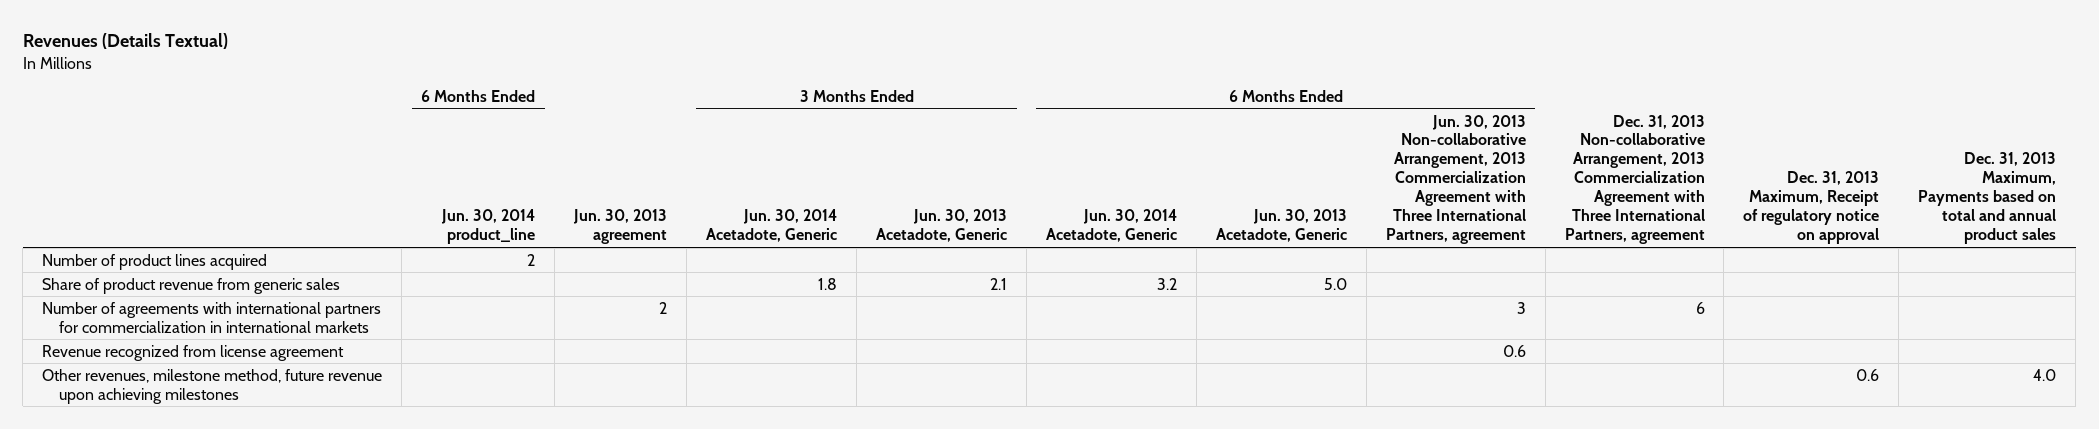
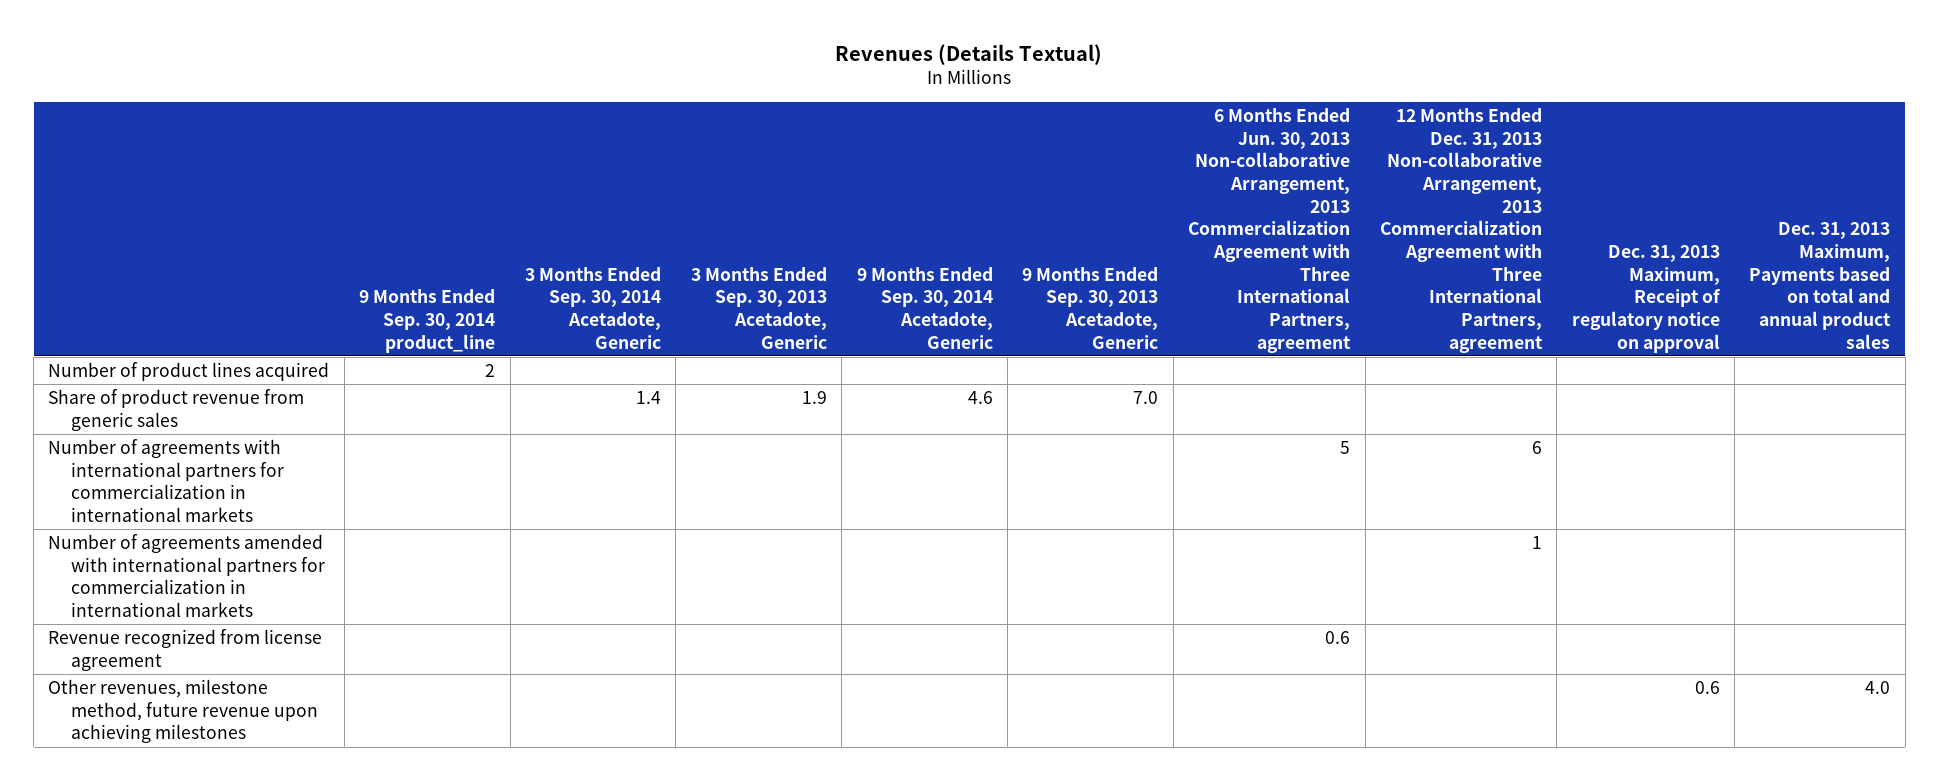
- | 6 Months Ended Jun. 30, 2014 product_line | Jun. 30, 2013 agreement | 3 Months Ended Jun. 30, 2014 Acetadote, Generic | 3 Months Ended Jun. 30, 2013 Acetadote, Generic | 6 Months Ended Jun. 30, 2014 Acetadote, Generic | 6 Months Ended Jun. 30, 2013 Acetadote, Generic | 6 Months Ended Jun. 30, 2013 Non-collaborative Arrangement, 2013 Commercialization Agreement with Three International Partners, agreement | Dec. 31, 2013 Non-collaborative Arrangement, 2013 Commercialization Agreement with Three International Partners, agreement | Dec. 31, 2013 Maximum, Receipt of regulatory notice on approval | Dec. 31, 2013 Maximum, Payments based on total and annual product sales
+ | 9 Months Ended Sep. 30, 2014 product_line | 3 Months Ended Sep. 30, 2014 Acetadote, Generic | 3 Months Ended Sep. 30, 2013 Acetadote, Generic | 9 Months Ended Sep. 30, 2014 Acetadote, Generic | 9 Months Ended Sep. 30, 2013 Acetadote, Generic | 6 Months Ended Jun. 30, 2013 Non-collaborative Arrangement, 2013 Commercialization Agreement with Three International Partners, agreement | 12 Months Ended Dec. 31, 2013 Non-collaborative Arrangement, 2013 Commercialization Agreement with Three International Partners, agreement | Dec. 31, 2013 Maximum, Receipt of regulatory notice on approval | Dec. 31, 2013 Maximum, Payments based on total and annual product sales
- Number of agreements with international partners for commercialization in international markets | | 2 | | | | | 3 | 6 | |
+ Number of agreements with international partners for commercialization in international markets | | | | | | 5 | 6 | |
+ Number of agreements amended with international partners for commercialization in international markets | | | | | | | 1 | |

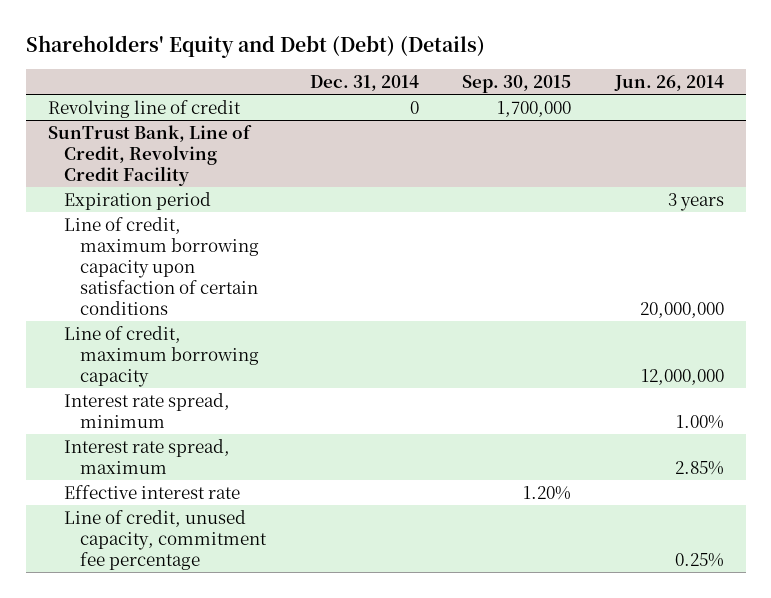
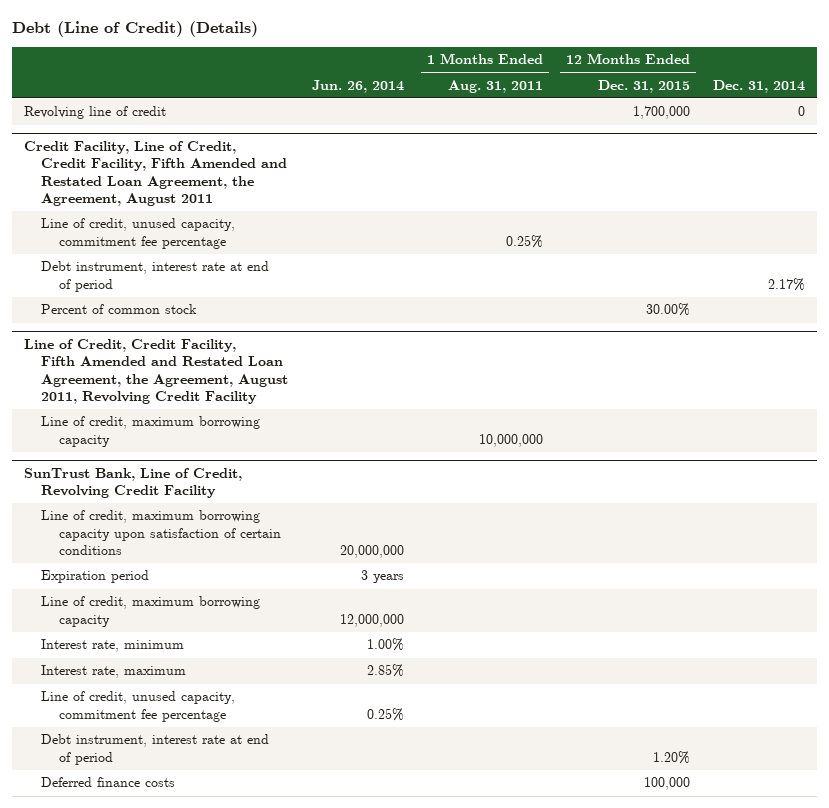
- Shareholders' Equity and Debt (Debt) (Details)
+ Debt (Line of Credit) (Details)
- | Dec. 31, 2014 | Sep. 30, 2015 | Jun. 26, 2014
+ | Jun. 26, 2014 | 1 Months Ended Aug. 31, 2011 | 12 Months Ended Dec. 31, 2015 | Dec. 31, 2014
+ Credit Facility, Line of Credit, Credit Facility, Fifth Amended and Restated Loan Agreement, the Agreement, August 2011
+ Line of credit, unused capacity, commitment fee percentage | | 0.25% | |
+ Debt instrument, interest rate at end of period | | | | 2.17%
+ Percent of common stock | | | 30.00% |
+ Line of Credit, Credit Facility, Fifth Amended and Restated Loan Agreement, the Agreement, August 2011, Revolving Credit Facility
+ Line of credit, maximum borrowing capacity | | 10,000,000 | |
@ SunTrust Bank, Line of Credit, Revolving Credit Facility
moved down: Expiration period | 3 years | | |
- Interest rate spread, minimum | | | 1.00%
- Interest rate spread, maximum | | | 2.85%
- Effective interest rate | | 1.20% |
+ Interest rate, minimum | 1.00% | | |
+ Interest rate, maximum | 2.85% | | |
+ Debt instrument, interest rate at end of period | | | 1.20% |
+ Deferred finance costs | | | 100,000 |

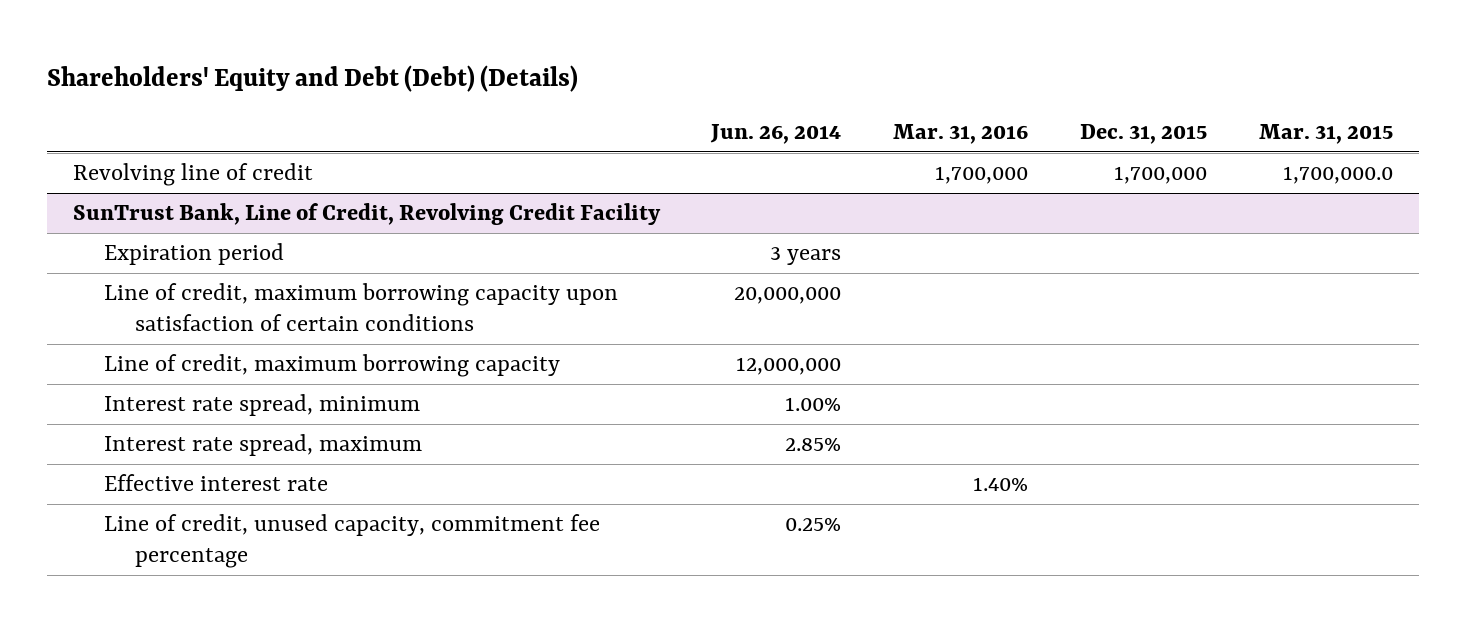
- Debt (Line of Credit) (Details)
+ Shareholders' Equity and Debt (Debt) (Details)
- | Jun. 26, 2014 | 1 Months Ended Aug. 31, 2011 | 12 Months Ended Dec. 31, 2015 | Dec. 31, 2014
+ | Jun. 26, 2014 | Mar. 31, 2016 | Dec. 31, 2015 | Mar. 31, 2015
- Credit Facility, Line of Credit, Credit Facility, Fifth Amended and Restated Loan Agreement, the Agreement, August 2011
- Line of credit, unused capacity, commitment fee percentage | | 0.25% | |
- Debt instrument, interest rate at end of period | | | | 2.17%
- Percent of common stock | | | 30.00% |
- Line of Credit, Credit Facility, Fifth Amended and Restated Loan Agreement, the Agreement, August 2011, Revolving Credit Facility
- Line of credit, maximum borrowing capacity | | 10,000,000 | |
@ SunTrust Bank, Line of Credit, Revolving Credit Facility
moved down: Line of credit, maximum borrowing capacity upon satisfaction of certain conditions | 20,000,000 | | |
- Interest rate, minimum | 1.00% | | |
- Interest rate, maximum | 2.85% | | |
+ Interest rate spread, minimum | 1.00% | | |
+ Interest rate spread, maximum | 2.85% | | |
+ Effective interest rate | | 1.40% | |
- Debt instrument, interest rate at end of period | | | 1.20% |
- Deferred finance costs | | | 100,000 |

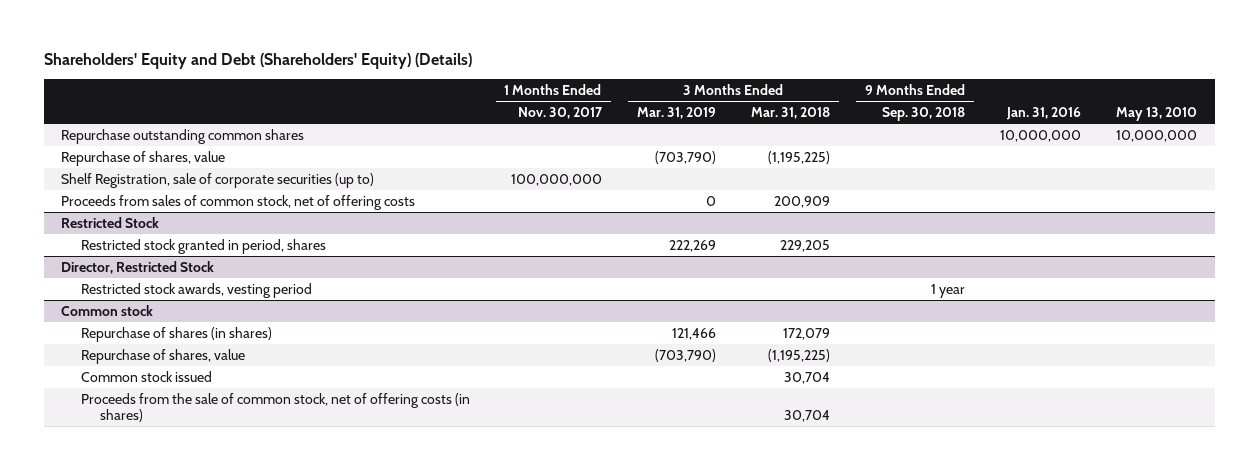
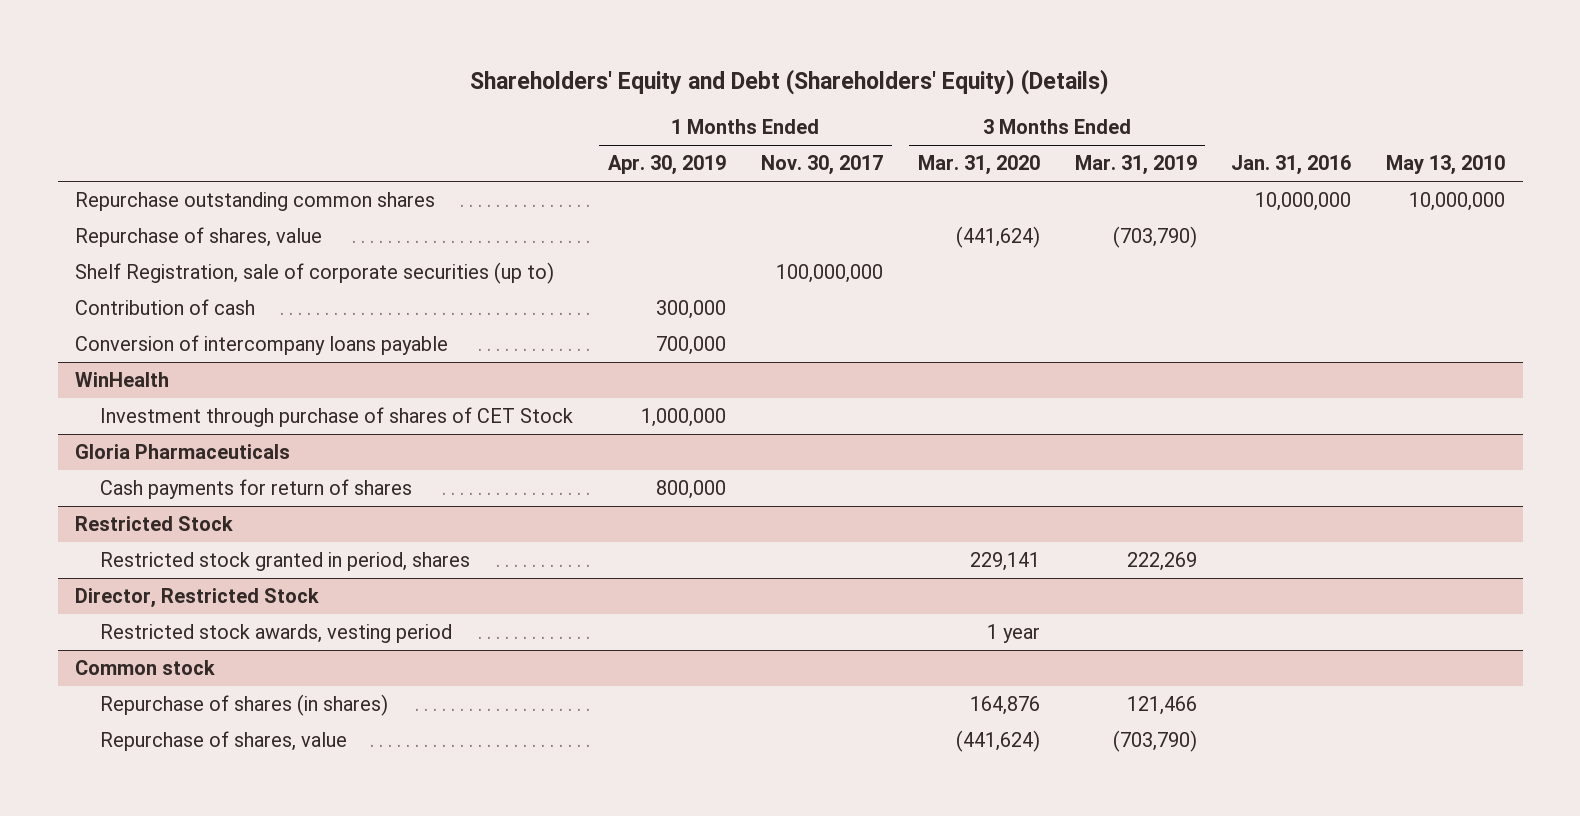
- | 1 Months Ended Nov. 30, 2017 | 3 Months Ended Mar. 31, 2019 | 3 Months Ended Mar. 31, 2018 | 9 Months Ended Sep. 30, 2018 | Jan. 31, 2016 | May 13, 2010
+ | 1 Months Ended Apr. 30, 2019 | 1 Months Ended Nov. 30, 2017 | 3 Months Ended Mar. 31, 2020 | 3 Months Ended Mar. 31, 2019 | Jan. 31, 2016 | May 13, 2010
- Proceeds from sales of common stock, net of offering costs | | 0 | 200,909 | | |
+ Contribution of cash | 300,000 | | | | |
+ Conversion of intercompany loans payable | 700,000 | | | | |
+ WinHealth
+ Investment through purchase of shares of CET Stock | 1,000,000 | | | | |
+ Gloria Pharmaceuticals
+ Cash payments for return of shares | 800,000 | | | | |
@ Common stock
- Common stock issued | | | 30,704 | | |
- Proceeds from the sale of common stock, net of offering costs (in shares) | | | 30,704 | | |

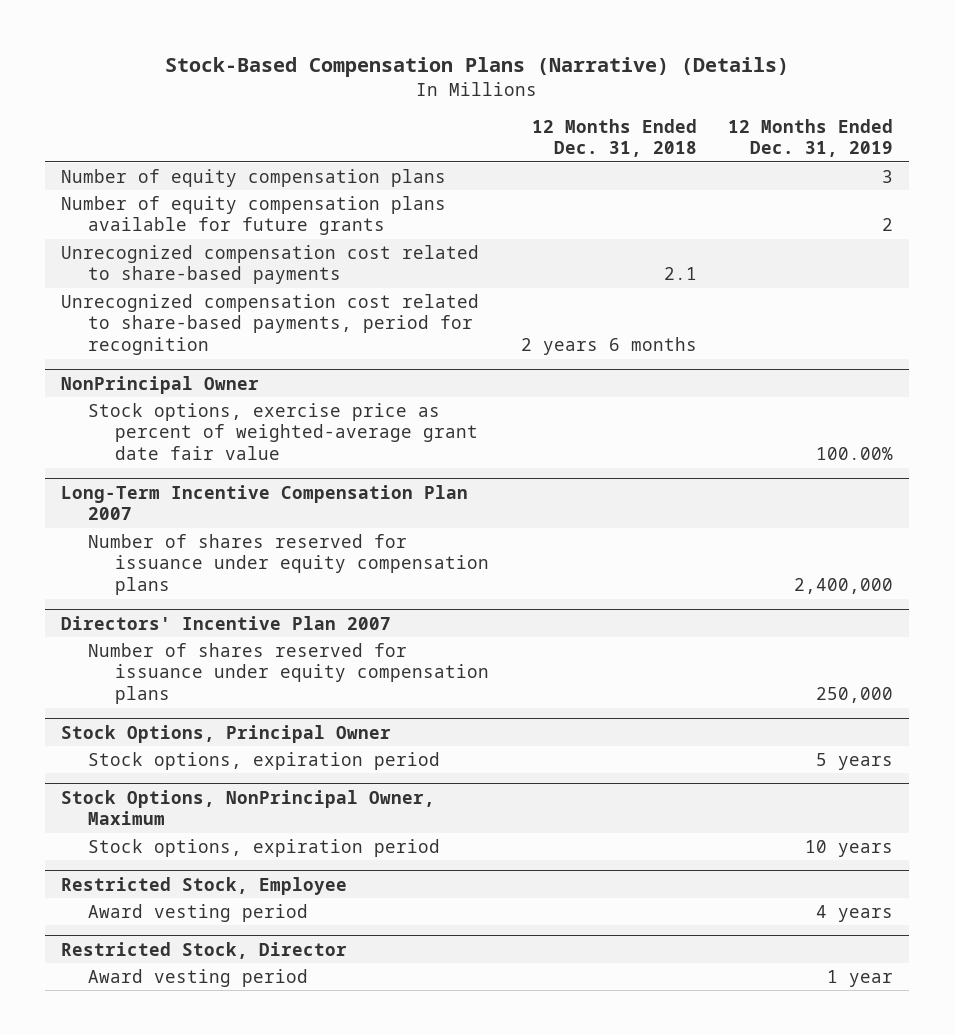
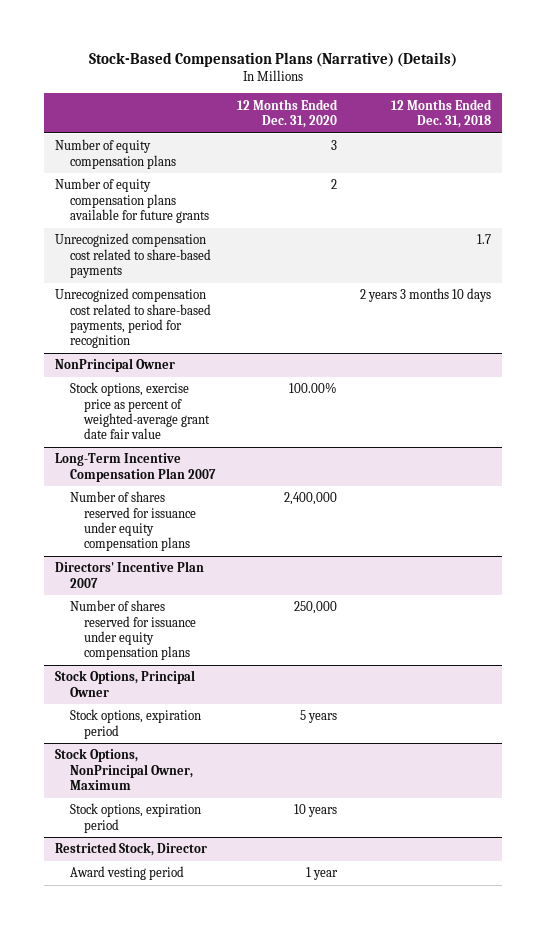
- | 12 Months Ended Dec. 31, 2018 | 12 Months Ended Dec. 31, 2019
+ | 12 Months Ended Dec. 31, 2020 | 12 Months Ended Dec. 31, 2018
- Unrecognized compensation cost related to share-based payments | 2.1 |
- Unrecognized compensation cost related to share-based payments, period for recognition | 2 years 6 months |
+ Unrecognized compensation cost related to share-based payments | | 1.7
+ Unrecognized compensation cost related to share-based payments, period for recognition | | 2 years 3 months 10 days
- Restricted Stock, Employee
- Award vesting period | | 4 years

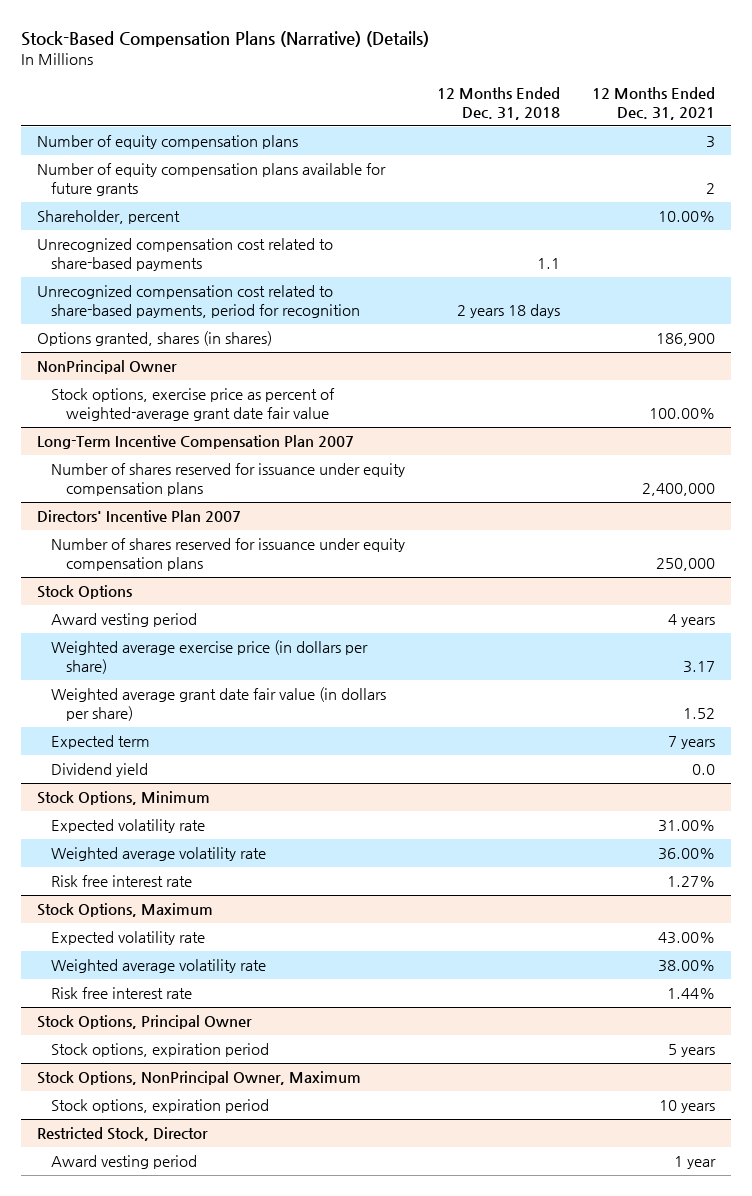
- | 12 Months Ended Dec. 31, 2020 | 12 Months Ended Dec. 31, 2018
+ | 12 Months Ended Dec. 31, 2018 | 12 Months Ended Dec. 31, 2021
- Unrecognized compensation cost related to share-based payments | | 1.7
- Unrecognized compensation cost related to share-based payments, period for recognition | | 2 years 3 months 10 days
+ Shareholder, percent | | 10.00%
+ Unrecognized compensation cost related to share-based payments | 1.1 |
+ Unrecognized compensation cost related to share-based payments, period for recognition | 2 years 18 days |
+ Options granted, shares (in shares) | | 186,900
+ Stock Options
+ Award vesting period | | 4 years
+ Weighted average exercise price (in dollars per share) | | 3.17
+ Weighted average grant date fair value (in dollars per share) | | 1.52
+ Expected term | | 7 years
+ Dividend yield | | 0.0
+ Stock Options, Minimum
+ Expected volatility rate | | 31.00%
+ Weighted average volatility rate | | 36.00%
+ Risk free interest rate | | 1.27%
+ Stock Options, Maximum
+ Expected volatility rate | | 43.00%
+ Weighted average volatility rate | | 38.00%
+ Risk free interest rate | | 1.44%

